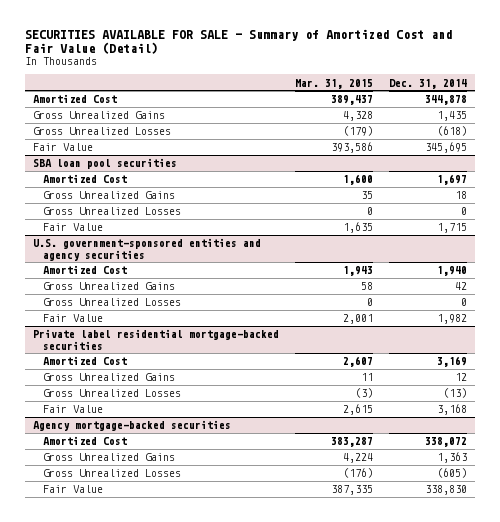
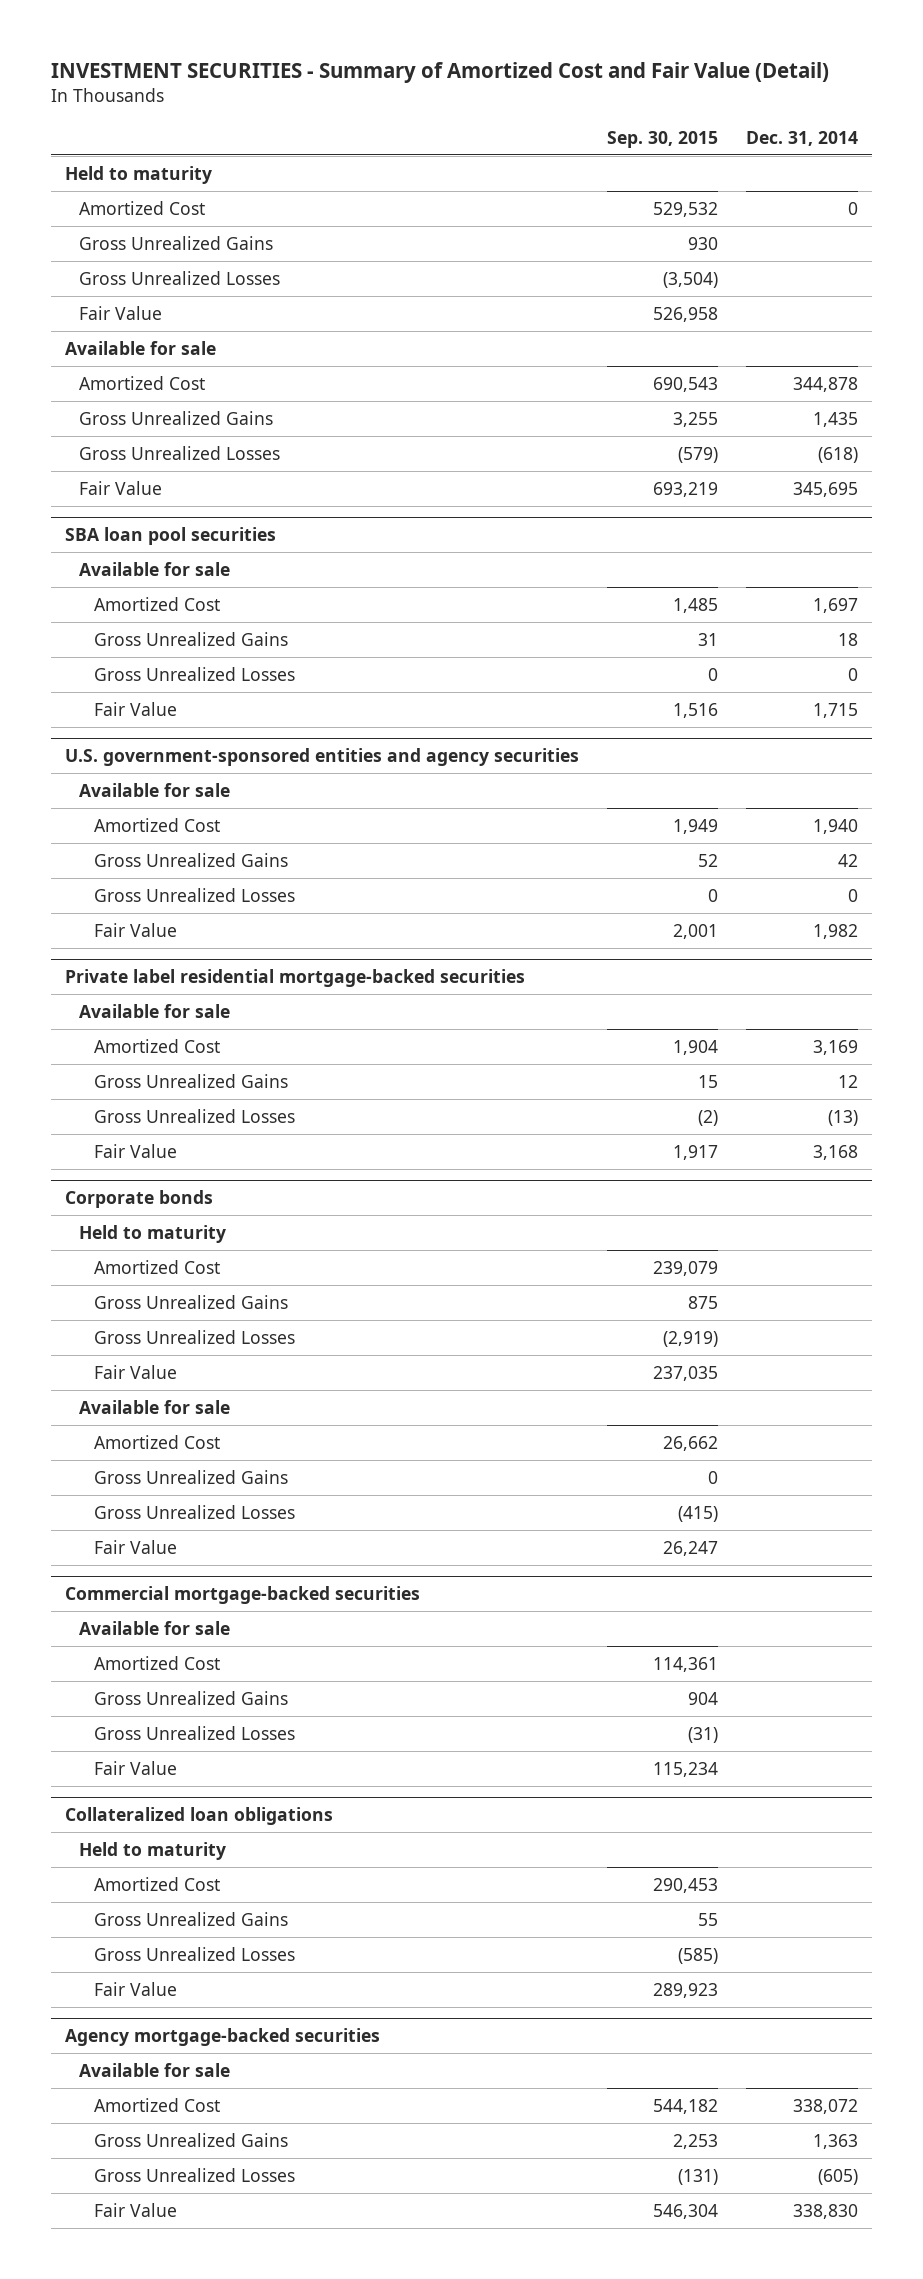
- SECURITIES AVAILABLE FOR SALE - Summary of Amortized Cost and Fair Value (Detail)
+ INVESTMENT SECURITIES - Summary of Amortized Cost and Fair Value (Detail)
- | Mar. 31, 2015 | Dec. 31, 2014
+ | Sep. 30, 2015 | Dec. 31, 2014
+ Held to maturity
+ Amortized Cost | 529,532 | 0
+ Gross Unrealized Gains | 930 |
+ Gross Unrealized Losses | (3,504) |
+ Fair Value | 526,958 |
+ Available for sale
@ SBA loan pool securities
+ Available for sale
@ U.S. government-sponsored entities and agency securities
+ Available for sale
@ Private label residential mortgage-backed securities
+ Available for sale
+ Corporate bonds
+ Held to maturity
+ Amortized Cost | 239,079 |
+ Gross Unrealized Gains | 875 |
+ Gross Unrealized Losses | (2,919) |
+ Fair Value | 237,035 |
+ Available for sale
+ Amortized Cost | 26,662 |
+ Gross Unrealized Gains | 0 |
+ Gross Unrealized Losses | (415) |
+ Fair Value | 26,247 |
+ Commercial mortgage-backed securities
+ Available for sale
+ Amortized Cost | 114,361 |
+ Gross Unrealized Gains | 904 |
+ Gross Unrealized Losses | (31) |
+ Fair Value | 115,234 |
+ Collateralized loan obligations
+ Held to maturity
+ Amortized Cost | 290,453 |
+ Gross Unrealized Gains | 55 |
+ Gross Unrealized Losses | (585) |
+ Fair Value | 289,923 |
@ Agency mortgage-backed securities
+ Available for sale

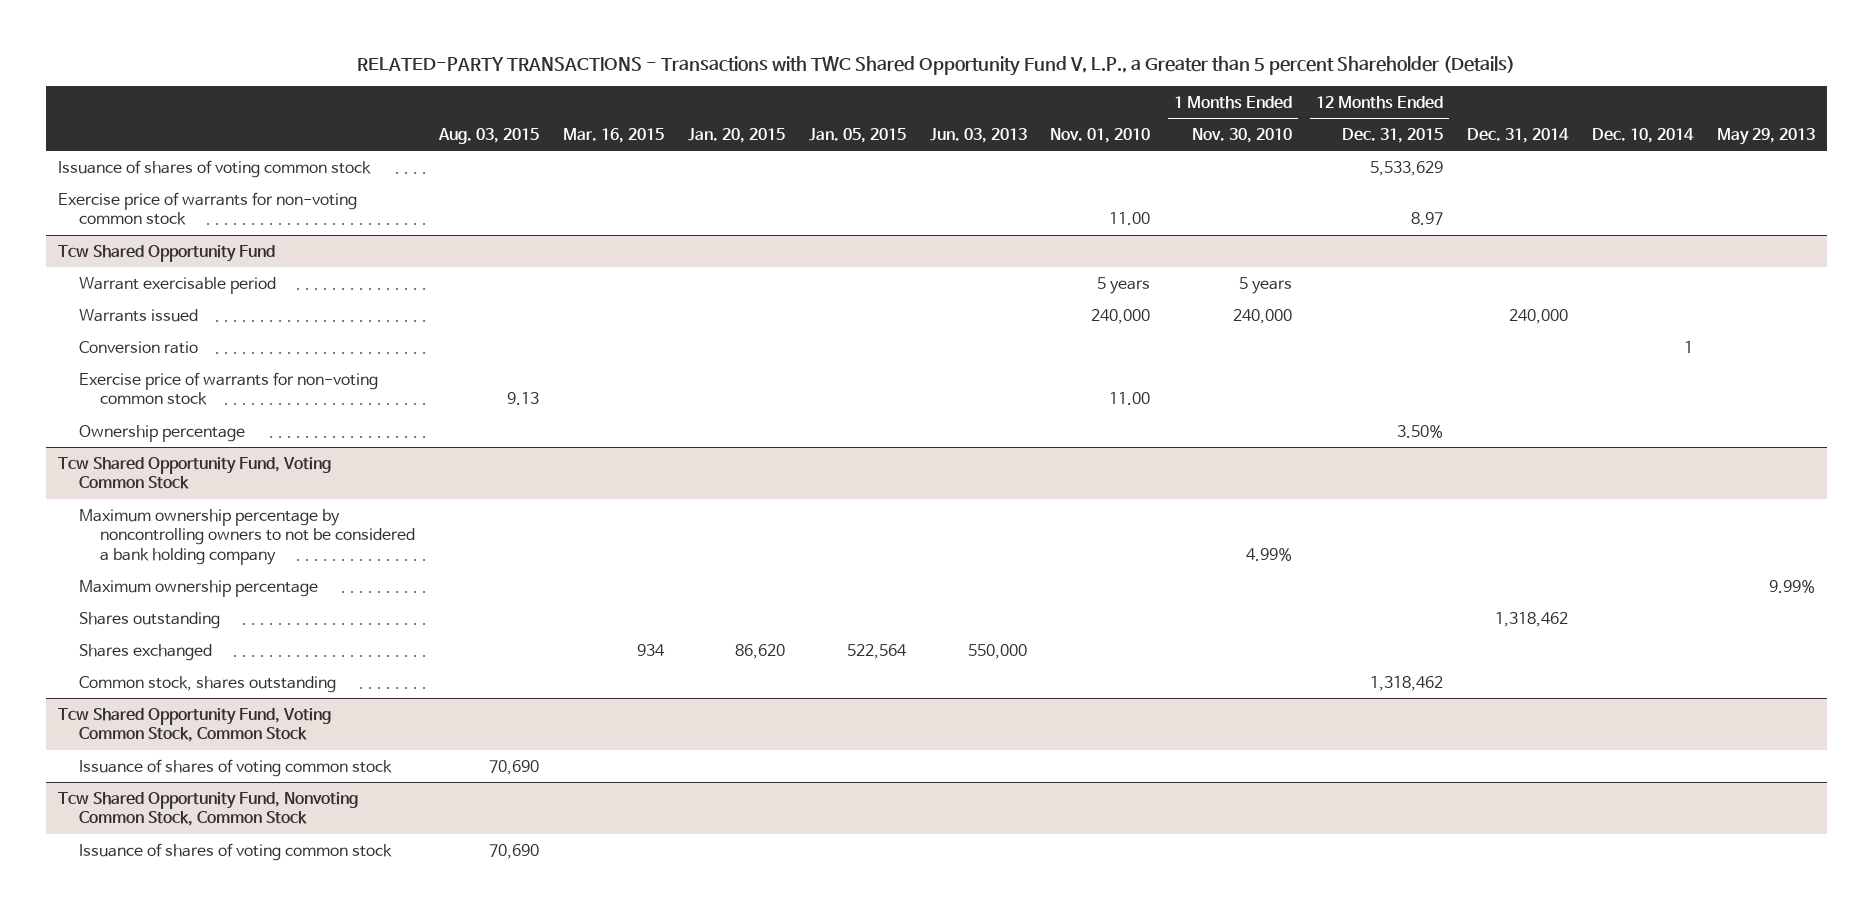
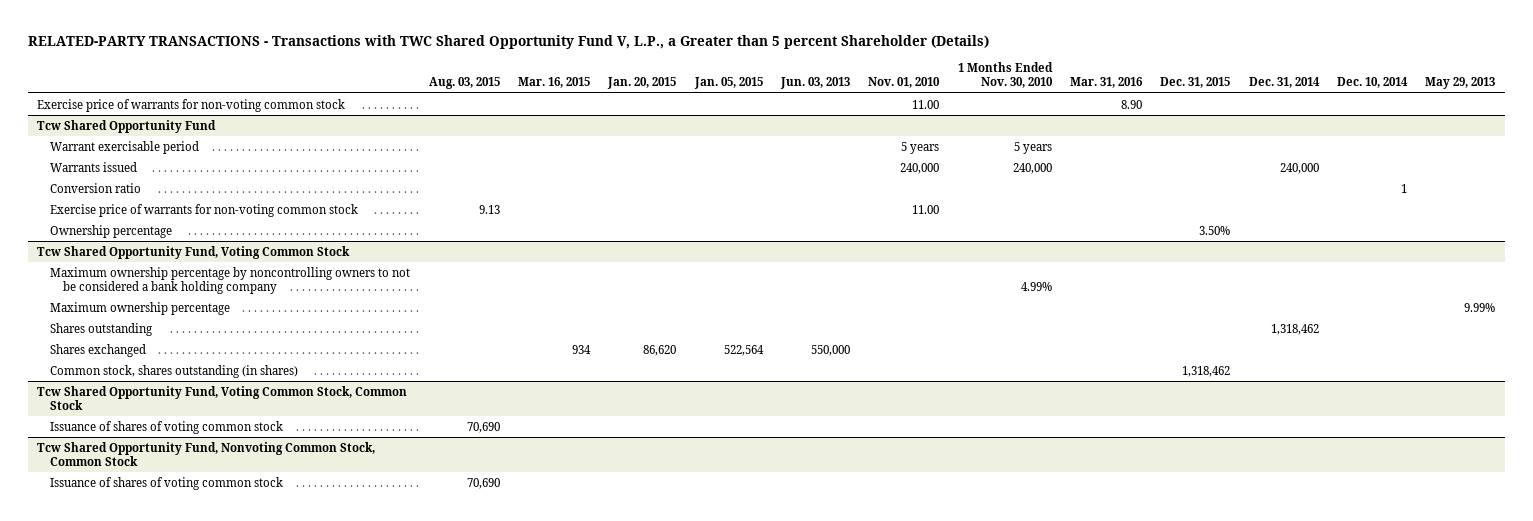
- | Aug. 03, 2015 | Mar. 16, 2015 | Jan. 20, 2015 | Jan. 05, 2015 | Jun. 03, 2013 | Nov. 01, 2010 | 1 Months Ended Nov. 30, 2010 | 12 Months Ended Dec. 31, 2015 | Dec. 31, 2014 | Dec. 10, 2014 | May 29, 2013
+ | Aug. 03, 2015 | Mar. 16, 2015 | Jan. 20, 2015 | Jan. 05, 2015 | Jun. 03, 2013 | Nov. 01, 2010 | 1 Months Ended Nov. 30, 2010 | Mar. 31, 2016 | Dec. 31, 2015 | Dec. 31, 2014 | Dec. 10, 2014 | May 29, 2013
- Issuance of shares of voting common stock | | | | | | | | 5,533,629 | | |
@ Tcw Shared Opportunity Fund, Voting Common Stock
- Common stock, shares outstanding | | | | | | | | 1,318,462 | | |
+ Common stock, shares outstanding (in shares) | | | | | | | | | 1,318,462 | | |

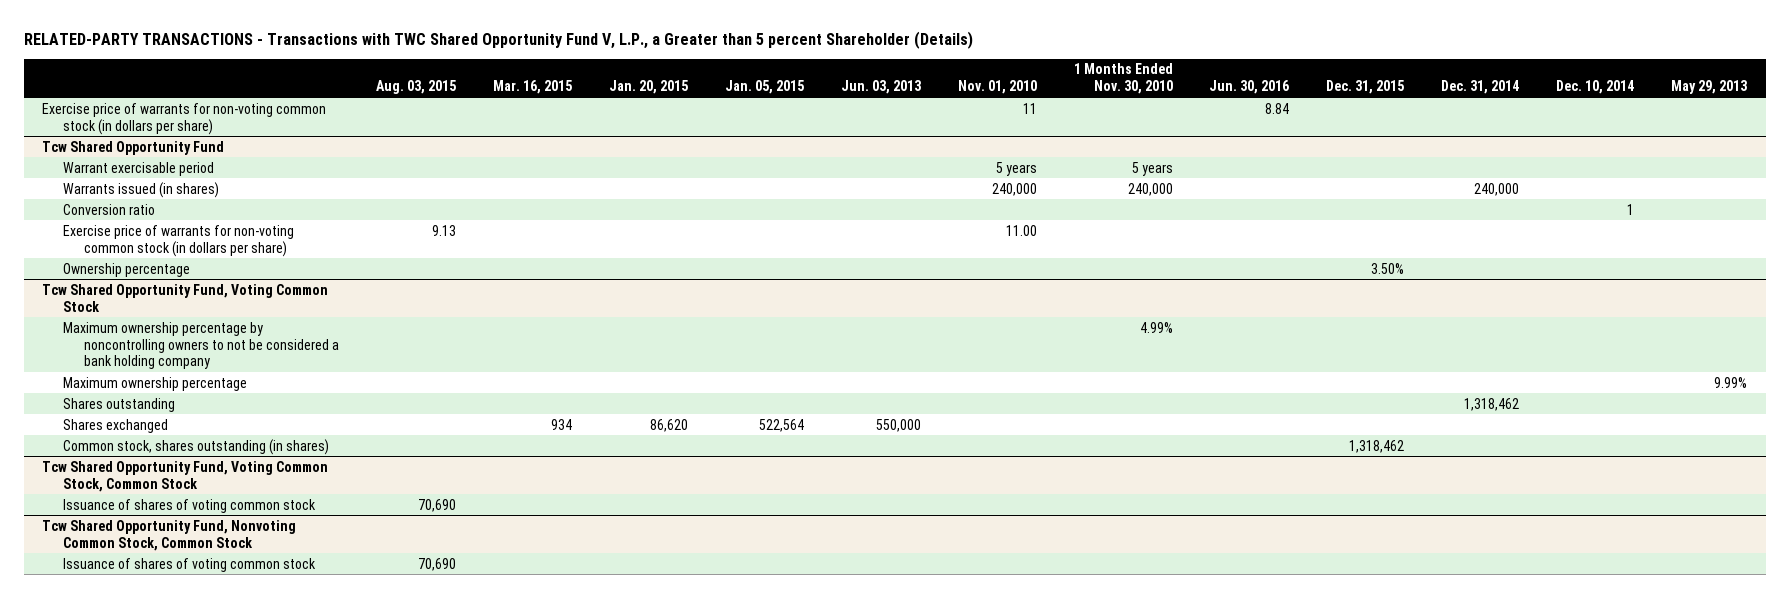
- | Aug. 03, 2015 | Mar. 16, 2015 | Jan. 20, 2015 | Jan. 05, 2015 | Jun. 03, 2013 | Nov. 01, 2010 | 1 Months Ended Nov. 30, 2010 | Mar. 31, 2016 | Dec. 31, 2015 | Dec. 31, 2014 | Dec. 10, 2014 | May 29, 2013
+ | Aug. 03, 2015 | Mar. 16, 2015 | Jan. 20, 2015 | Jan. 05, 2015 | Jun. 03, 2013 | Nov. 01, 2010 | 1 Months Ended Nov. 30, 2010 | Jun. 30, 2016 | Dec. 31, 2015 | Dec. 31, 2014 | Dec. 10, 2014 | May 29, 2013
- Exercise price of warrants for non-voting common stock | | | | | | 11.00 | | 8.90 | | | |
+ Exercise price of warrants for non-voting common stock (in dollars per share) | | | | | | 11 | | 8.84 | | | |
@ Tcw Shared Opportunity Fund
- Warrants issued | | | | | | 240,000 | 240,000 | | | 240,000 | |
+ Warrants issued (in shares) | | | | | | 240,000 | 240,000 | | | 240,000 | |
- Exercise price of warrants for non-voting common stock | 9.13 | | | | | 11.00 | | | | | |
+ Exercise price of warrants for non-voting common stock (in dollars per share) | 9.13 | | | | | 11.00 | | | | | |

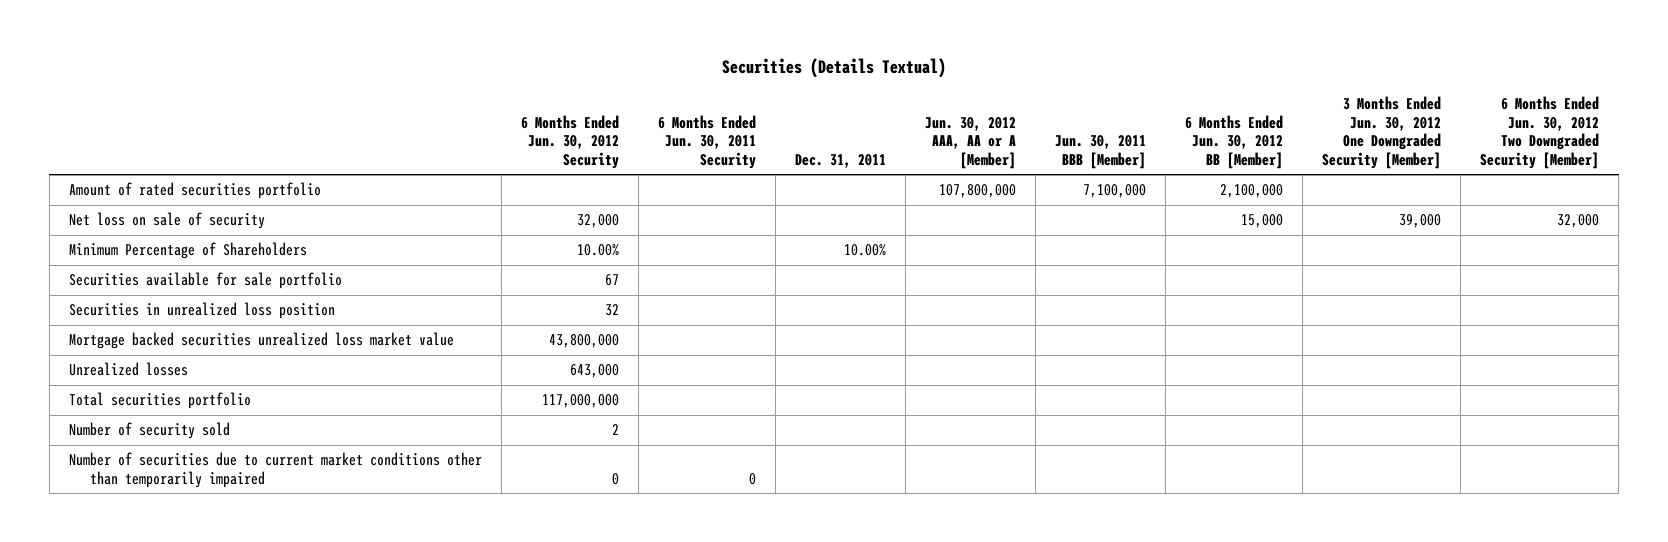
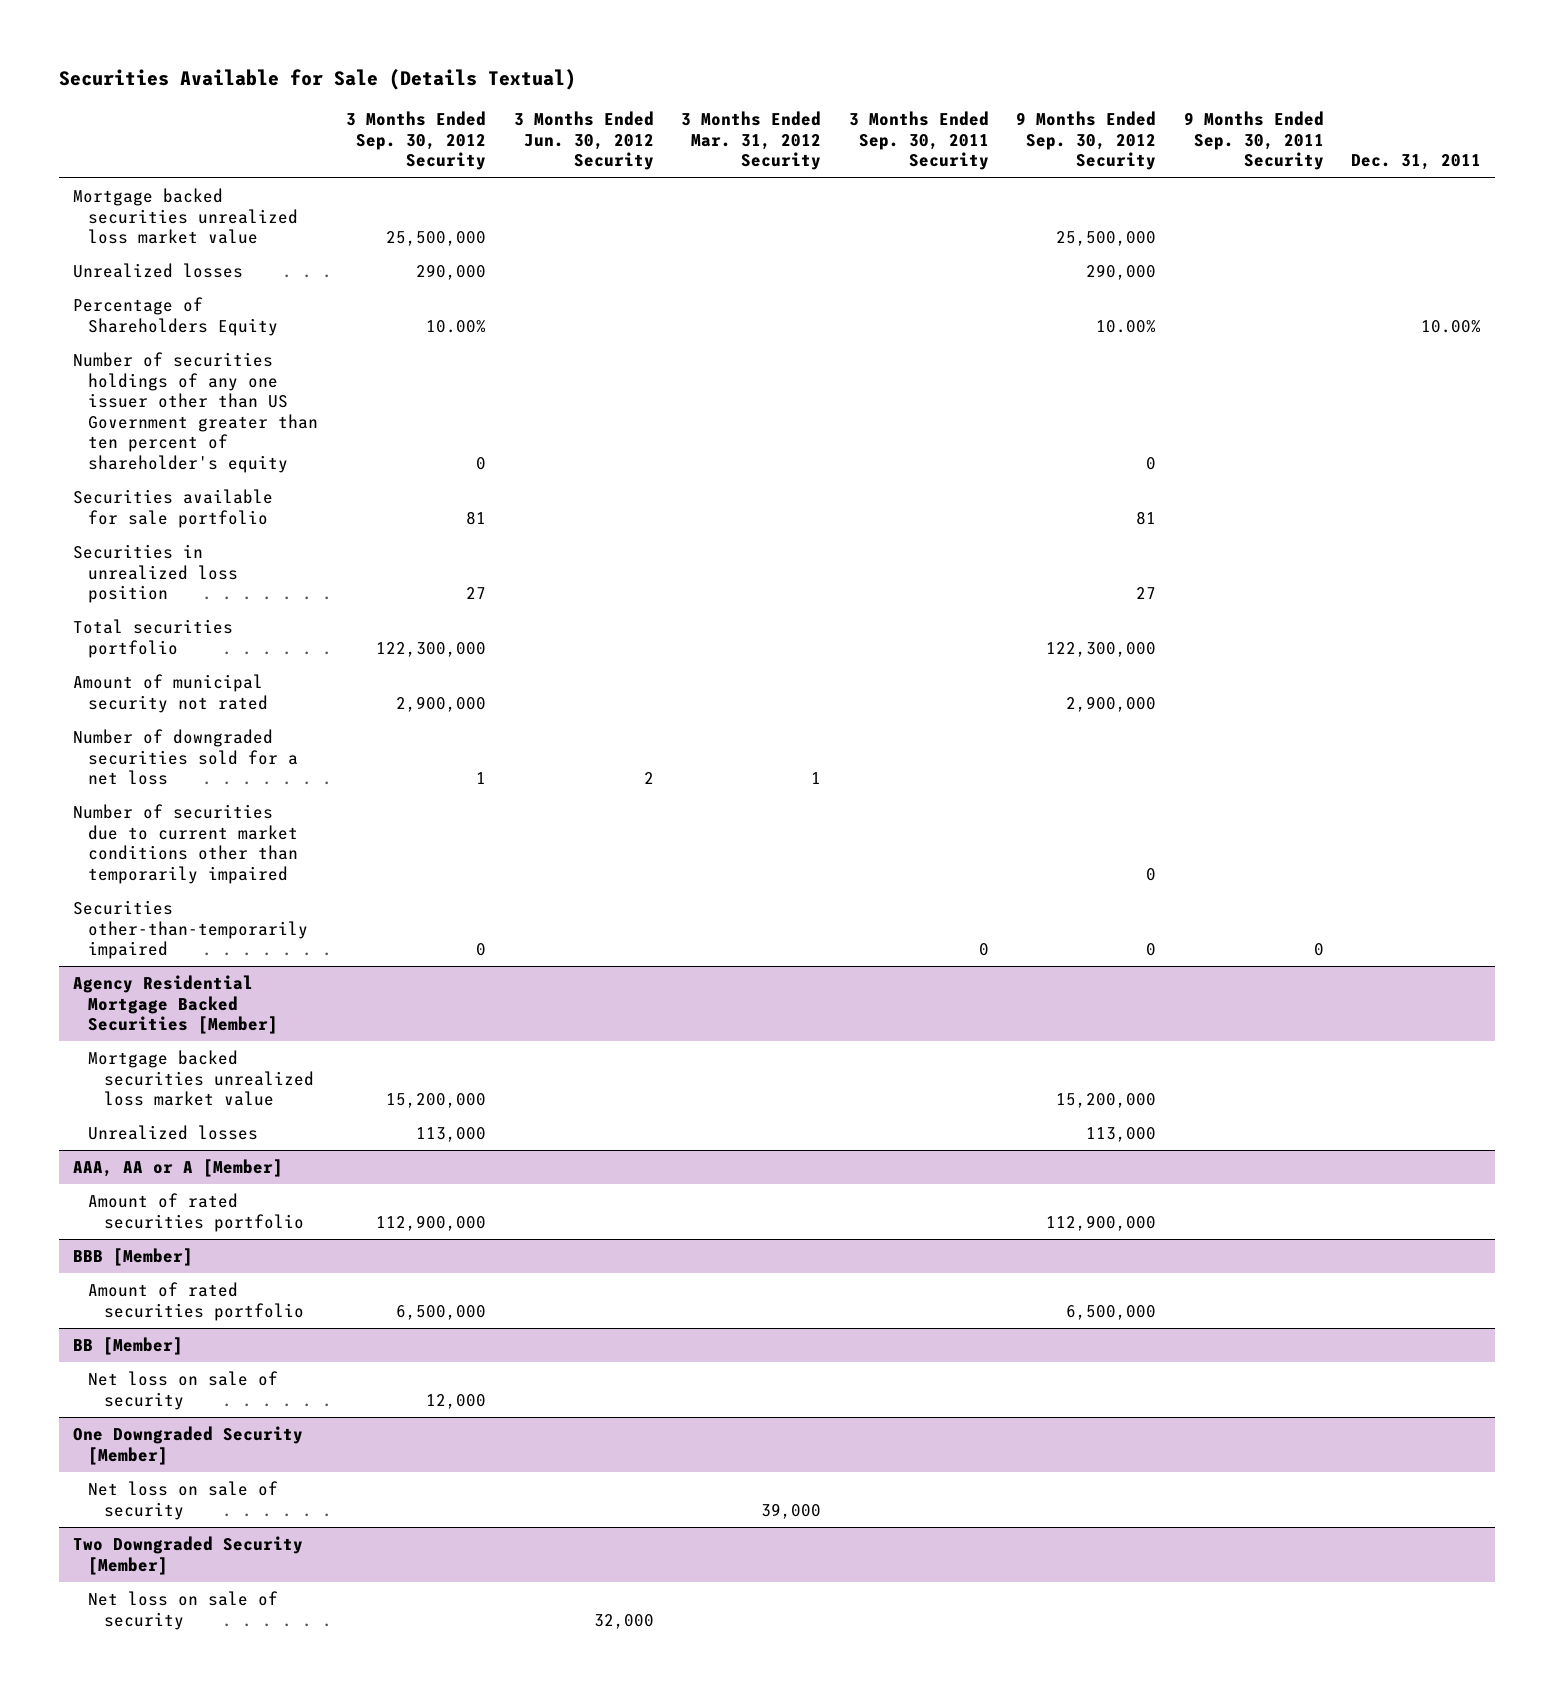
- Securities (Details Textual)
+ Securities Available for Sale (Details Textual)
- | 6 Months Ended Jun. 30, 2012 Security | 6 Months Ended Jun. 30, 2011 Security | Dec. 31, 2011 | Jun. 30, 2012 AAA, AA or A [Member] | Jun. 30, 2011 BBB [Member] | 6 Months Ended Jun. 30, 2012 BB [Member] | 3 Months Ended Jun. 30, 2012 One Downgraded Security [Member] | 6 Months Ended Jun. 30, 2012 Two Downgraded Security [Member]
+ | 3 Months Ended Sep. 30, 2012 Security | 3 Months Ended Jun. 30, 2012 Security | 3 Months Ended Mar. 31, 2012 Security | 3 Months Ended Sep. 30, 2011 Security | 9 Months Ended Sep. 30, 2012 Security | 9 Months Ended Sep. 30, 2011 Security | Dec. 31, 2011
- Amount of rated securities portfolio | | | | 107,800,000 | 7,100,000 | 2,100,000 | |
- Net loss on sale of security | 32,000 | | | | | 15,000 | 39,000 | 32,000
- Minimum Percentage of Shareholders | 10.00% | | 10.00% | | | | |
+ Percentage of Shareholders Equity | 10.00% | | | | 10.00% | | 10.00%
+ Number of securities holdings of any one issuer other than US Government greater than ten percent of shareholder's equity | 0 | | | | 0 | |
moved down: Securities available for sale portfolio | 81 | | | | 81 | |
moved down: Securities in unrealized loss position | 27 | | | | 27 | |
- Number of security sold | 2 | | | | | | |
+ Amount of municipal security not rated | 2,900,000 | | | | 2,900,000 | |
+ Number of downgraded securities sold for a net loss | 1 | 2 | 1 | | | |
+ Securities other-than-temporarily impaired | 0 | | | 0 | 0 | 0 |
+ Agency Residential Mortgage Backed Securities [Member]
+ Mortgage backed securities unrealized loss market value | 15,200,000 | | | | 15,200,000 | |
+ Unrealized losses | 113,000 | | | | 113,000 | |
+ AAA, AA or A [Member]
+ Amount of rated securities portfolio | 112,900,000 | | | | 112,900,000 | |
+ BBB [Member]
+ Amount of rated securities portfolio | 6,500,000 | | | | 6,500,000 | |
+ BB [Member]
+ Net loss on sale of security | 12,000 | | | | | |
+ One Downgraded Security [Member]
+ Net loss on sale of security | | | 39,000 | | | |
+ Two Downgraded Security [Member]
+ Net loss on sale of security | | 32,000 | | | | |

